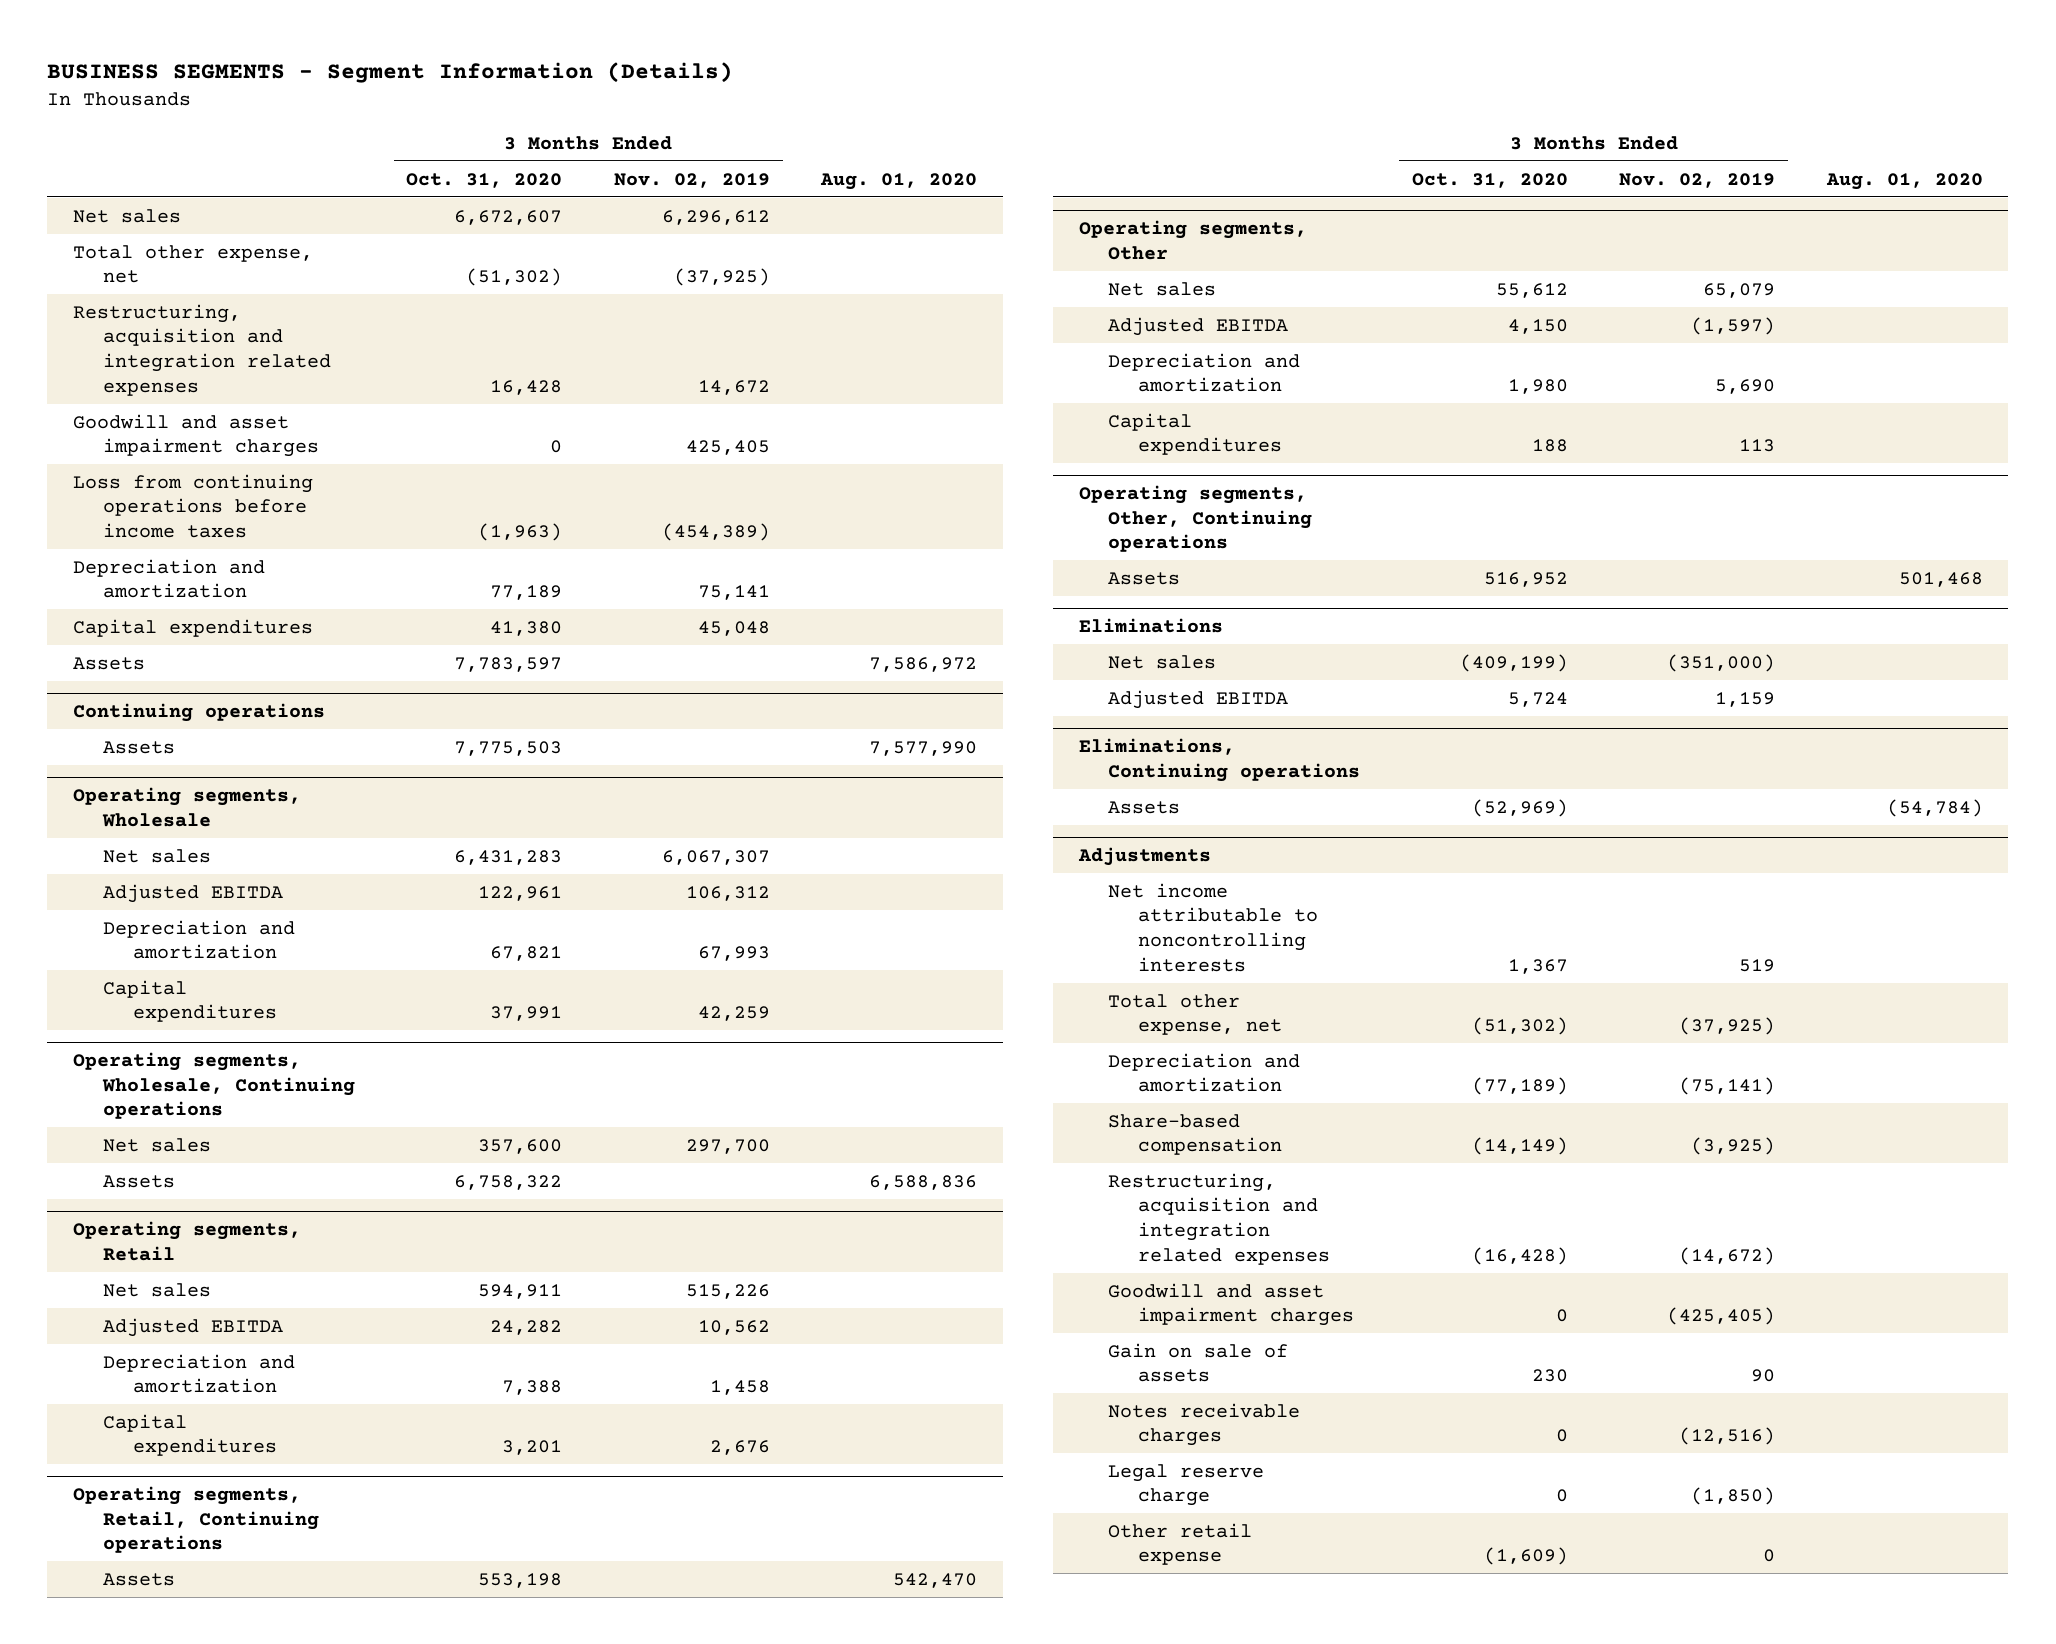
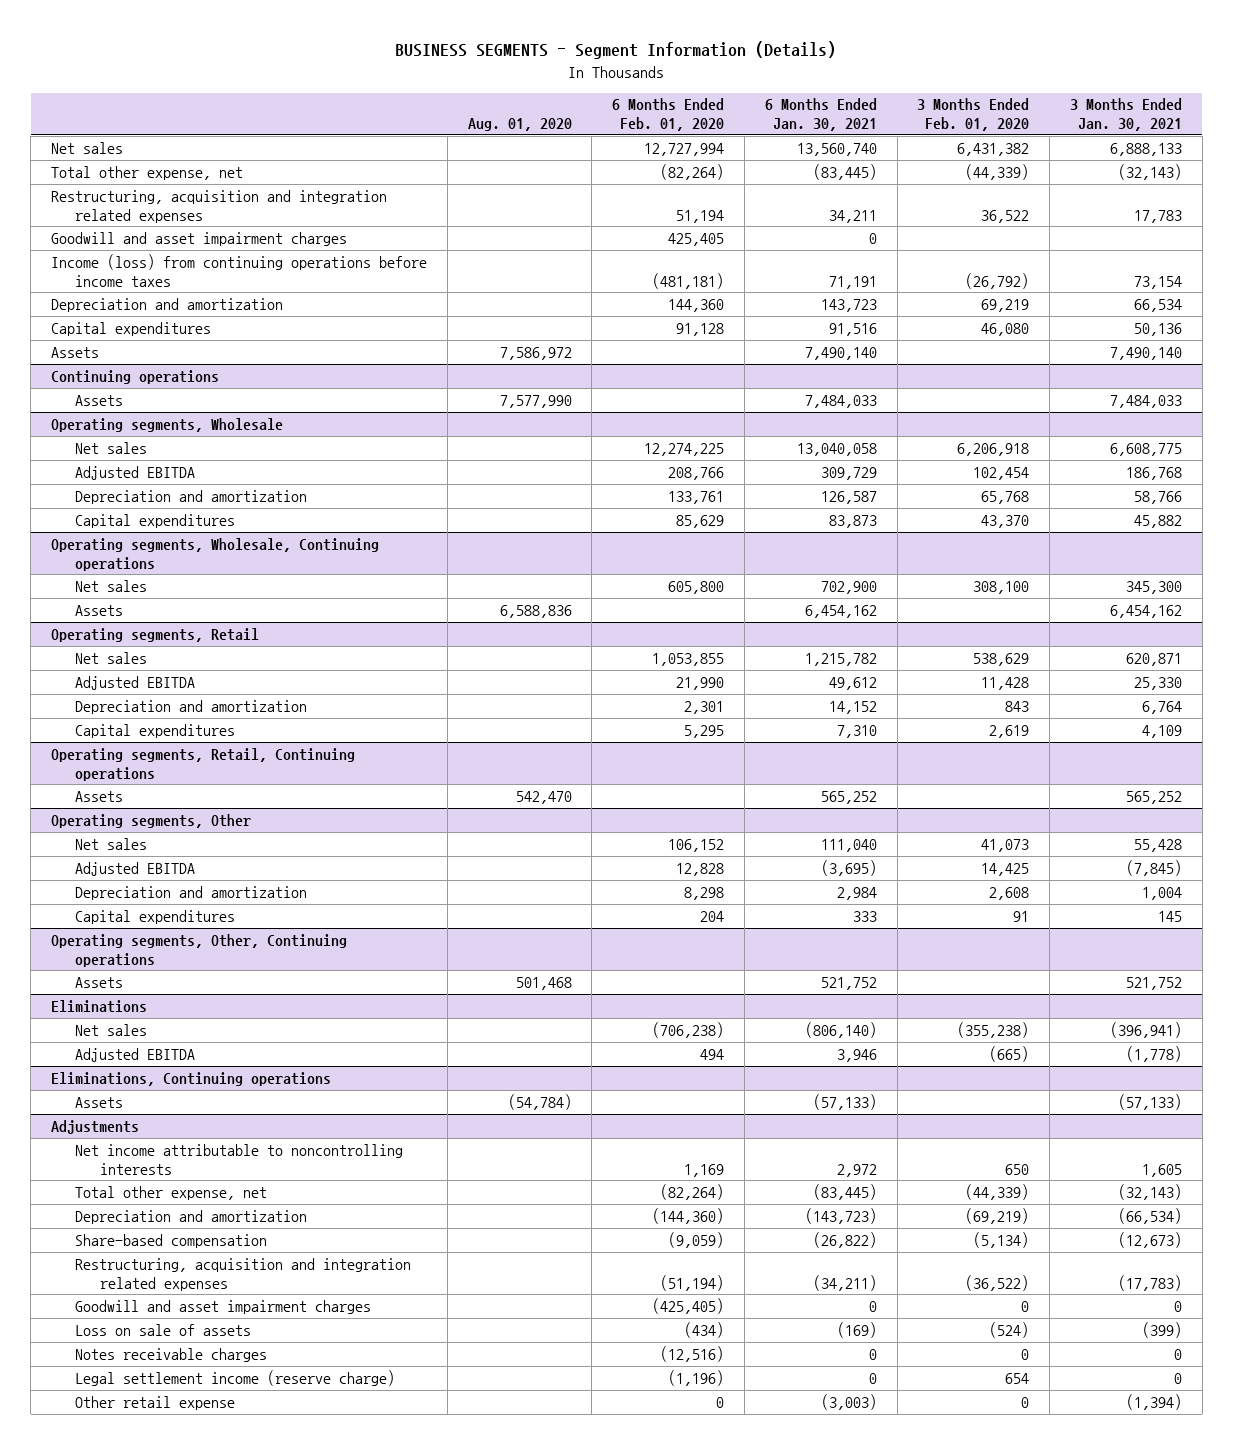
- | 3 Months Ended Oct. 31, 2020 | 3 Months Ended Nov. 02, 2019 | Aug. 01, 2020
+ | Aug. 01, 2020 | 6 Months Ended Feb. 01, 2020 | 6 Months Ended Jan. 30, 2021 | 3 Months Ended Feb. 01, 2020 | 3 Months Ended Jan. 30, 2021
- Loss from continuing operations before income taxes | (1,963) | (454,389) |
+ Income (loss) from continuing operations before income taxes | | (481,181) | 71,191 | (26,792) | 73,154
@ Adjustments
- Gain on sale of assets | 230 | 90 |
+ Loss on sale of assets | | (434) | (169) | (524) | (399)
- Legal reserve charge | 0 | (1,850) |
+ Legal settlement income (reserve charge) | | (1,196) | 0 | 654 | 0

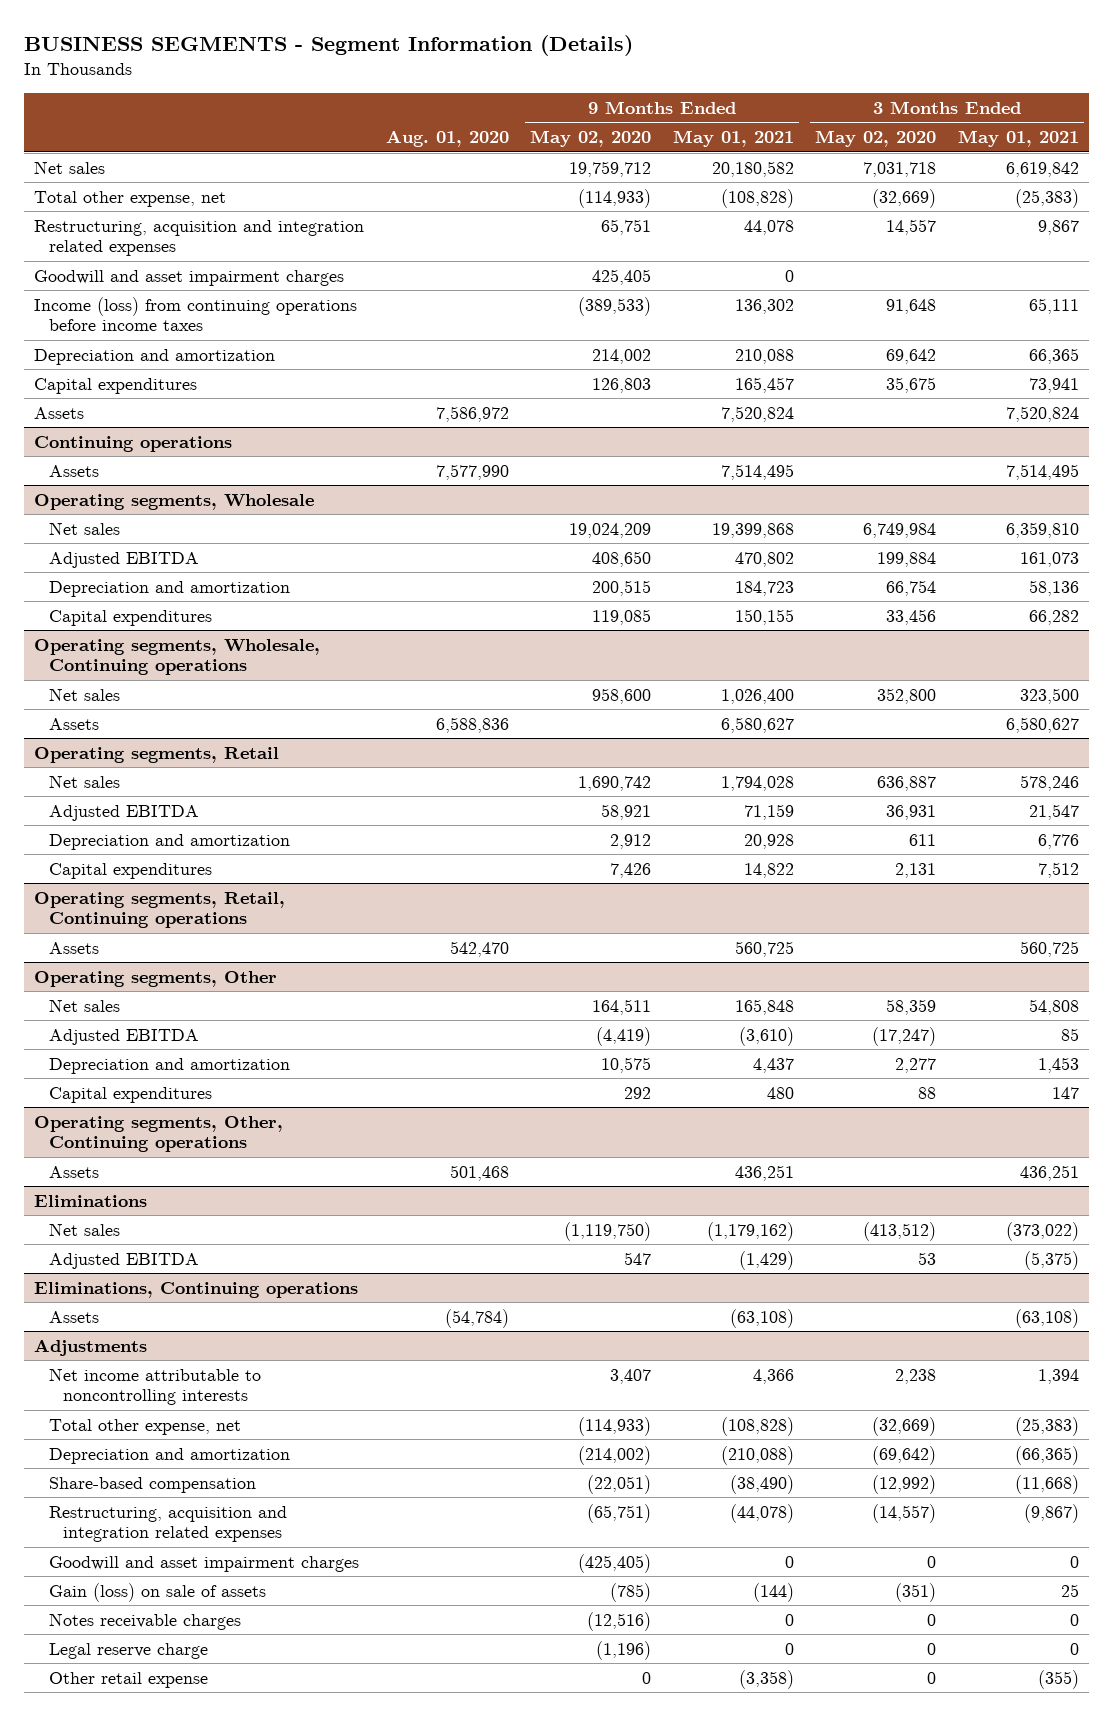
- | Aug. 01, 2020 | 6 Months Ended Feb. 01, 2020 | 6 Months Ended Jan. 30, 2021 | 3 Months Ended Feb. 01, 2020 | 3 Months Ended Jan. 30, 2021
+ | Aug. 01, 2020 | 9 Months Ended May 02, 2020 | 9 Months Ended May 01, 2021 | 3 Months Ended May 02, 2020 | 3 Months Ended May 01, 2021
@ Adjustments
- Loss on sale of assets | | (434) | (169) | (524) | (399)
+ Gain (loss) on sale of assets | | (785) | (144) | (351) | 25
- Legal settlement income (reserve charge) | | (1,196) | 0 | 654 | 0
+ Legal reserve charge | | (1,196) | 0 | 0 | 0

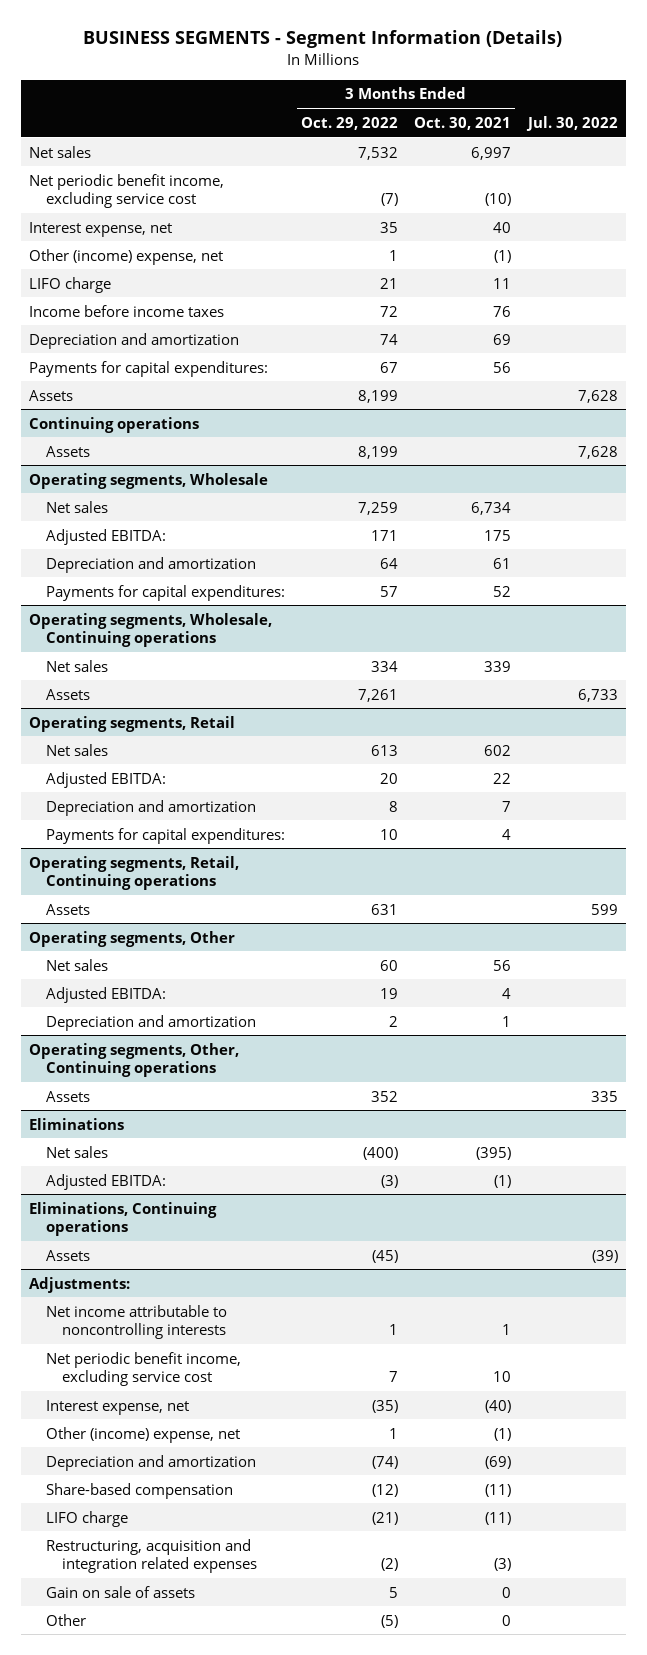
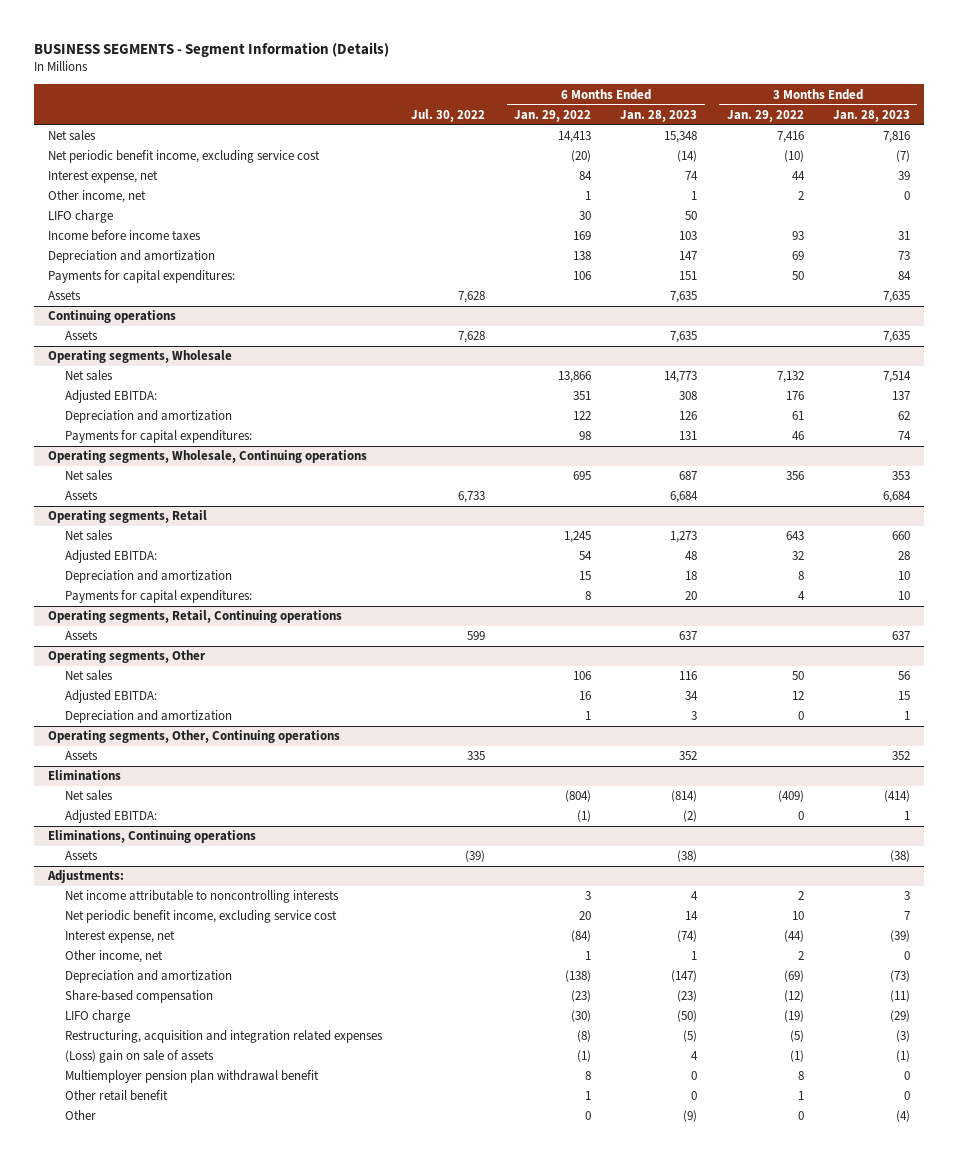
- | 3 Months Ended Oct. 29, 2022 | 3 Months Ended Oct. 30, 2021 | Jul. 30, 2022
+ | Jul. 30, 2022 | 6 Months Ended Jan. 29, 2022 | 6 Months Ended Jan. 28, 2023 | 3 Months Ended Jan. 29, 2022 | 3 Months Ended Jan. 28, 2023
- Other (income) expense, net | 1 | (1) |
+ Other income, net | | 1 | 1 | 2 | 0
@ Adjustments:
- Other (income) expense, net | 1 | (1) |
+ Other income, net | | 1 | 1 | 2 | 0
- Gain on sale of assets | 5 | 0 |
+ (Loss) gain on sale of assets | | (1) | 4 | (1) | (1)
+ Multiemployer pension plan withdrawal benefit | | 8 | 0 | 8 | 0
+ Other retail benefit | | 1 | 0 | 1 | 0

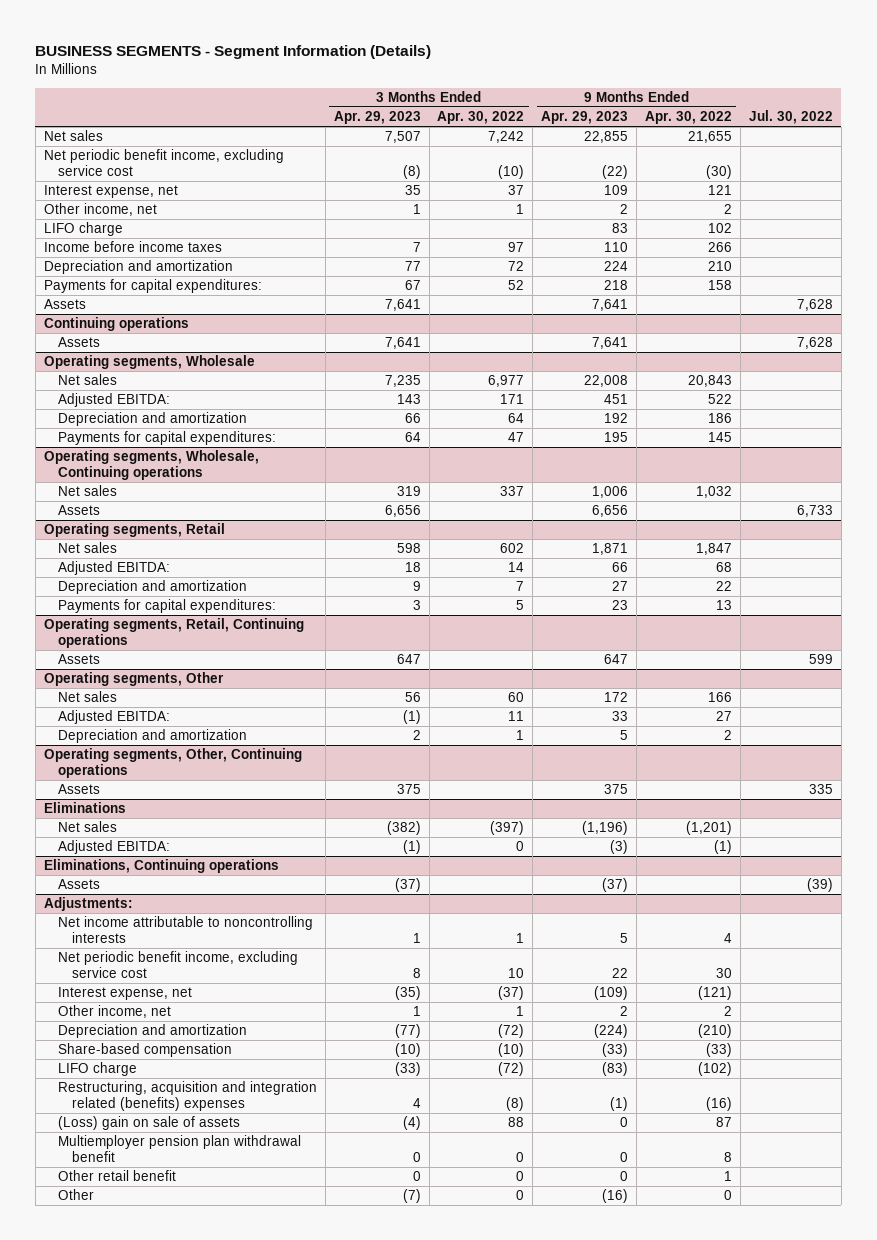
- | Jul. 30, 2022 | 6 Months Ended Jan. 29, 2022 | 6 Months Ended Jan. 28, 2023 | 3 Months Ended Jan. 29, 2022 | 3 Months Ended Jan. 28, 2023
+ | 3 Months Ended Apr. 29, 2023 | 3 Months Ended Apr. 30, 2022 | 9 Months Ended Apr. 29, 2023 | 9 Months Ended Apr. 30, 2022 | Jul. 30, 2022
@ Adjustments:
- Restructuring, acquisition and integration related expenses | | (8) | (5) | (5) | (3)
+ Restructuring, acquisition and integration related (benefits) expenses | 4 | (8) | (1) | (16) |

